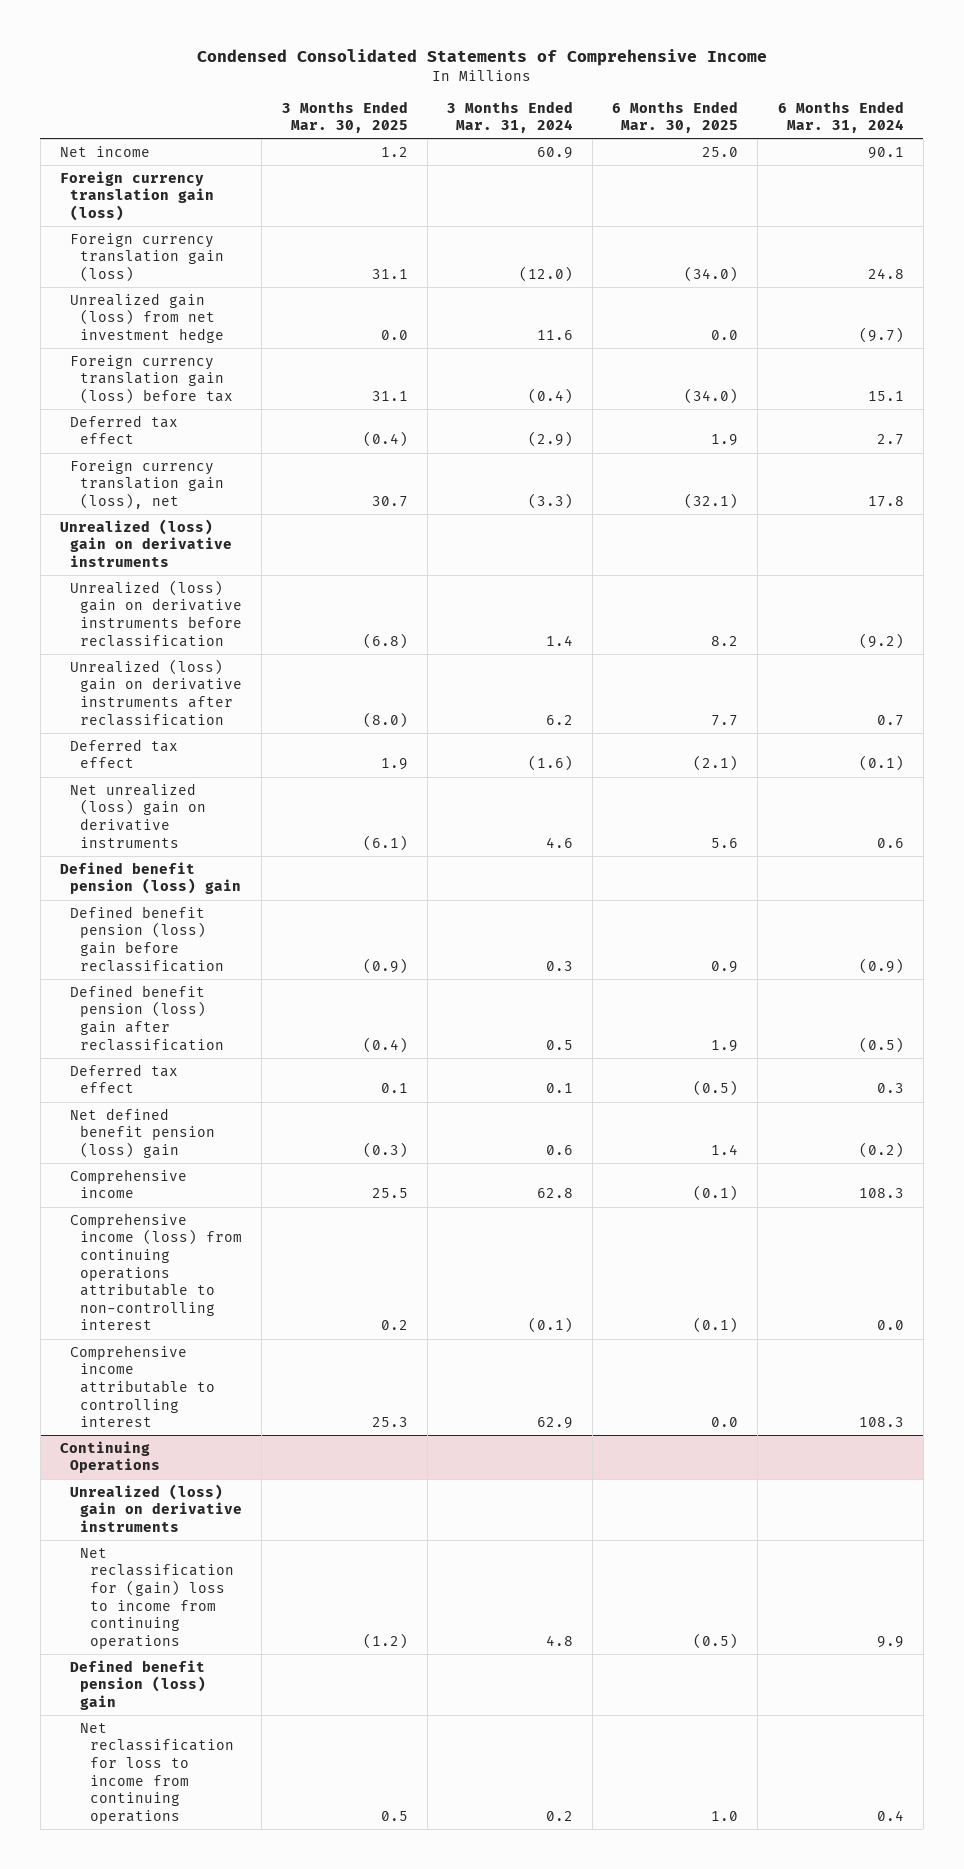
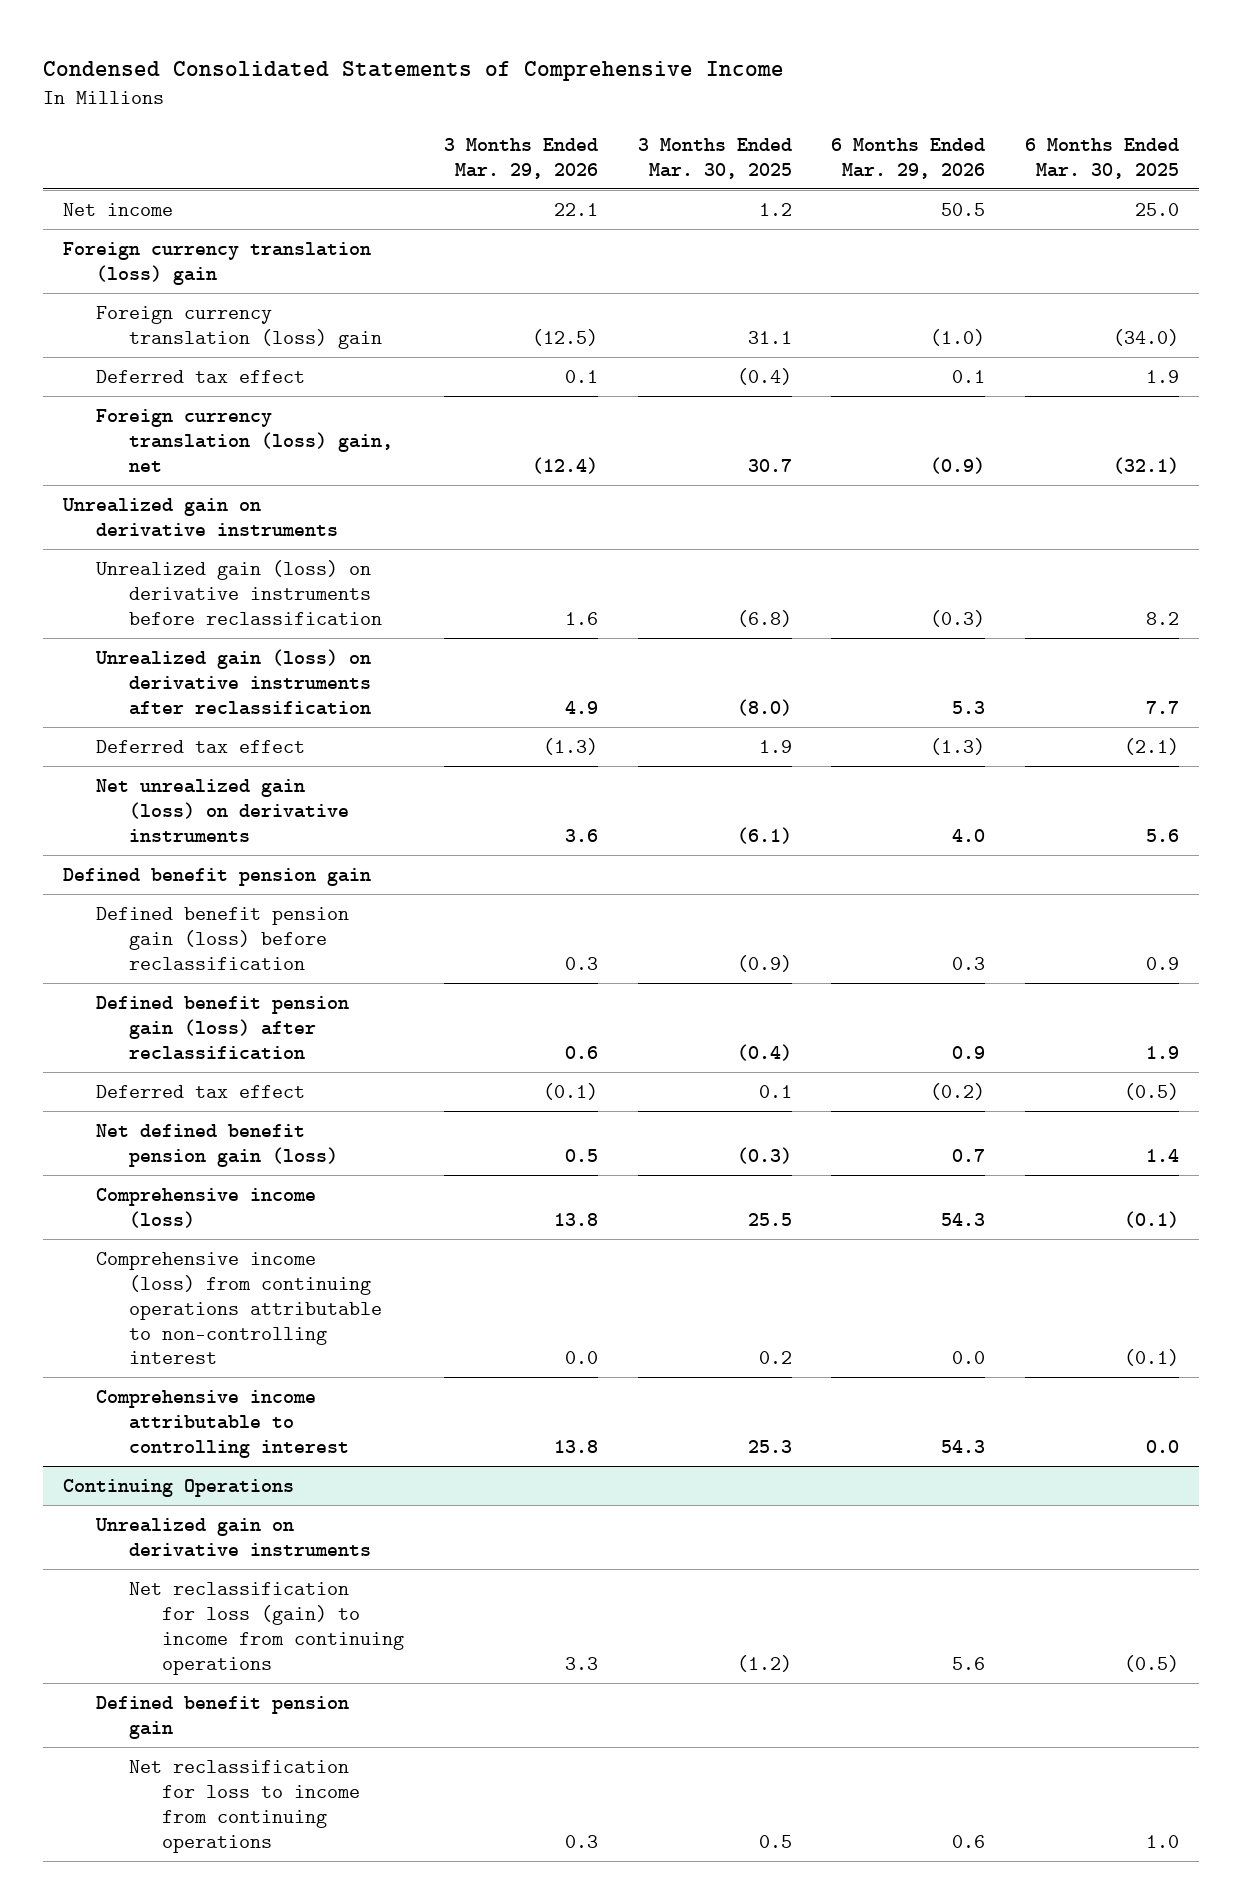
- | 3 Months Ended Mar. 30, 2025 | 3 Months Ended Mar. 31, 2024 | 6 Months Ended Mar. 30, 2025 | 6 Months Ended Mar. 31, 2024
+ | 3 Months Ended Mar. 29, 2026 | 3 Months Ended Mar. 30, 2025 | 6 Months Ended Mar. 29, 2026 | 6 Months Ended Mar. 30, 2025
- Foreign currency translation gain (loss)
- Foreign currency translation gain (loss) | 31.1 | (12.0) | (34.0) | 24.8
- Unrealized gain (loss) from net investment hedge | 0.0 | 11.6 | 0.0 | (9.7)
- Foreign currency translation gain (loss) before tax | 31.1 | (0.4) | (34.0) | 15.1
+ Foreign currency translation (loss) gain
+ Foreign currency translation (loss) gain | (12.5) | 31.1 | (1.0) | (34.0)
- Foreign currency translation gain (loss), net | 30.7 | (3.3) | (32.1) | 17.8
- Unrealized (loss) gain on derivative instruments
- Unrealized (loss) gain on derivative instruments before reclassification | (6.8) | 1.4 | 8.2 | (9.2)
- Unrealized (loss) gain on derivative instruments after reclassification | (8.0) | 6.2 | 7.7 | 0.7
+ Foreign currency translation (loss) gain, net | (12.4) | 30.7 | (0.9) | (32.1)
+ Unrealized gain on derivative instruments
+ Unrealized gain (loss) on derivative instruments before reclassification | 1.6 | (6.8) | (0.3) | 8.2
+ Unrealized gain (loss) on derivative instruments after reclassification | 4.9 | (8.0) | 5.3 | 7.7
- Net unrealized (loss) gain on derivative instruments | (6.1) | 4.6 | 5.6 | 0.6
- Defined benefit pension (loss) gain
- Defined benefit pension (loss) gain before reclassification | (0.9) | 0.3 | 0.9 | (0.9)
- Defined benefit pension (loss) gain after reclassification | (0.4) | 0.5 | 1.9 | (0.5)
+ Net unrealized gain (loss) on derivative instruments | 3.6 | (6.1) | 4.0 | 5.6
+ Defined benefit pension gain
+ Defined benefit pension gain (loss) before reclassification | 0.3 | (0.9) | 0.3 | 0.9
+ Defined benefit pension gain (loss) after reclassification | 0.6 | (0.4) | 0.9 | 1.9
- Net defined benefit pension (loss) gain | (0.3) | 0.6 | 1.4 | (0.2)
- Comprehensive income | 25.5 | 62.8 | (0.1) | 108.3
+ Net defined benefit pension gain (loss) | 0.5 | (0.3) | 0.7 | 1.4
+ Comprehensive income (loss) | 13.8 | 25.5 | 54.3 | (0.1)
@ Continuing Operations
- Unrealized (loss) gain on derivative instruments
- Net reclassification for (gain) loss to income from continuing operations | (1.2) | 4.8 | (0.5) | 9.9
- Defined benefit pension (loss) gain
+ Unrealized gain on derivative instruments
+ Net reclassification for loss (gain) to income from continuing operations | 3.3 | (1.2) | 5.6 | (0.5)
+ Defined benefit pension gain

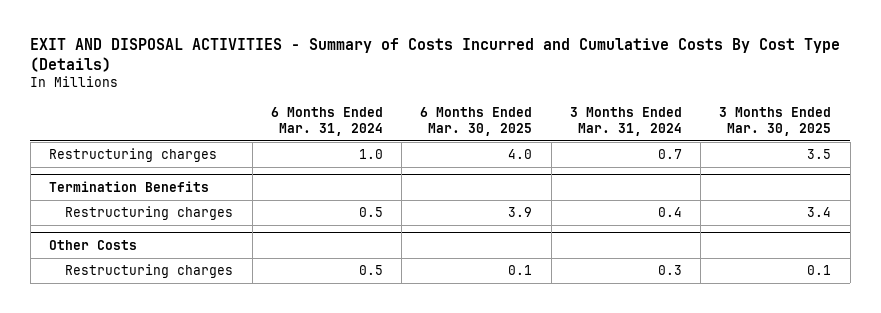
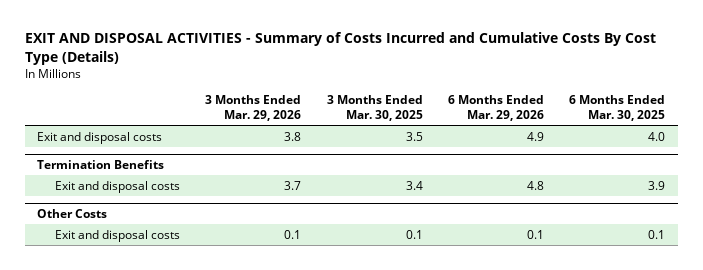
- | 6 Months Ended Mar. 31, 2024 | 6 Months Ended Mar. 30, 2025 | 3 Months Ended Mar. 31, 2024 | 3 Months Ended Mar. 30, 2025
+ | 3 Months Ended Mar. 29, 2026 | 3 Months Ended Mar. 30, 2025 | 6 Months Ended Mar. 29, 2026 | 6 Months Ended Mar. 30, 2025
- Restructuring charges | 1.0 | 4.0 | 0.7 | 3.5
+ Exit and disposal costs | 3.8 | 3.5 | 4.9 | 4.0
@ Termination Benefits
- Restructuring charges | 0.5 | 3.9 | 0.4 | 3.4
+ Exit and disposal costs | 3.7 | 3.4 | 4.8 | 3.9
@ Other Costs
- Restructuring charges | 0.5 | 0.1 | 0.3 | 0.1
+ Exit and disposal costs | 0.1 | 0.1 | 0.1 | 0.1

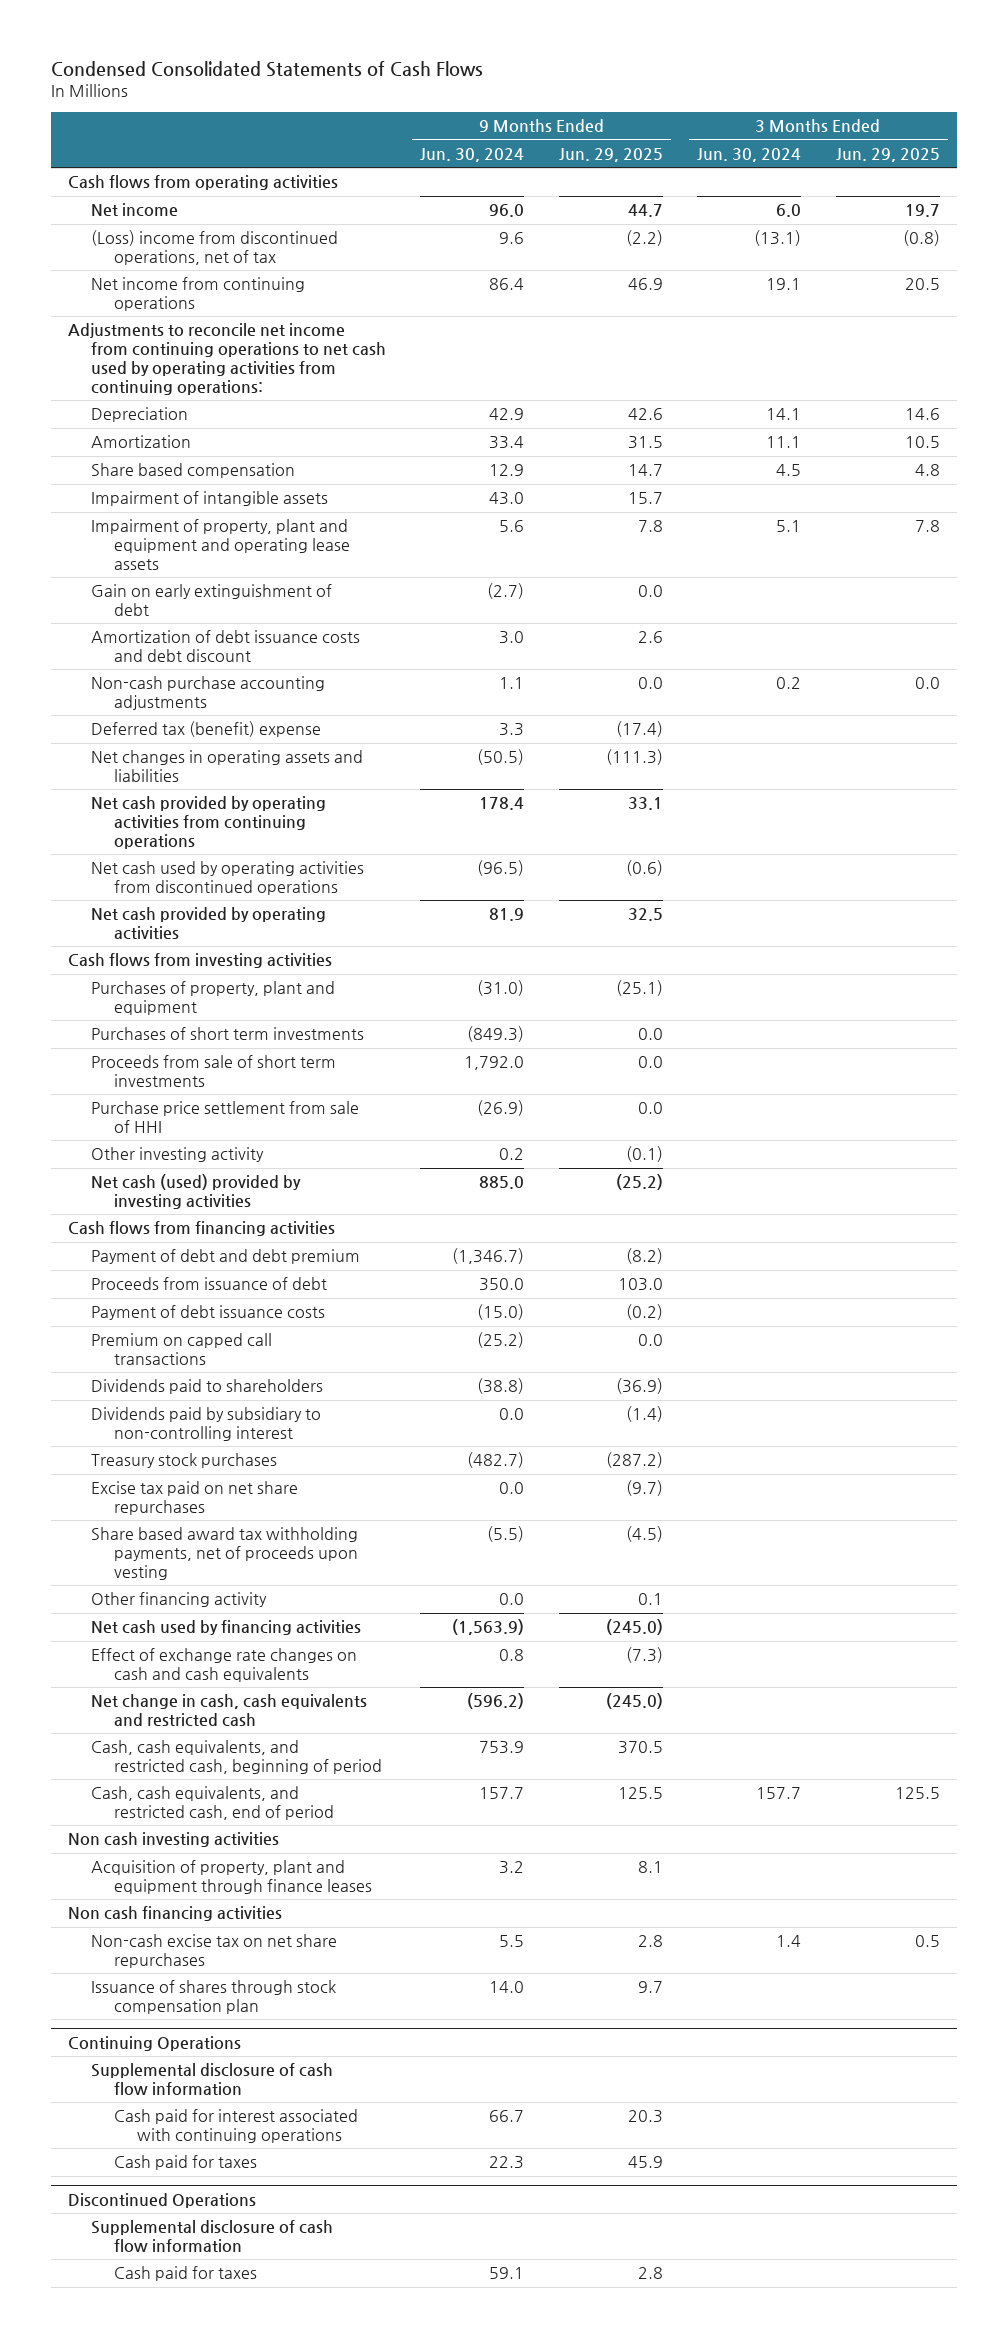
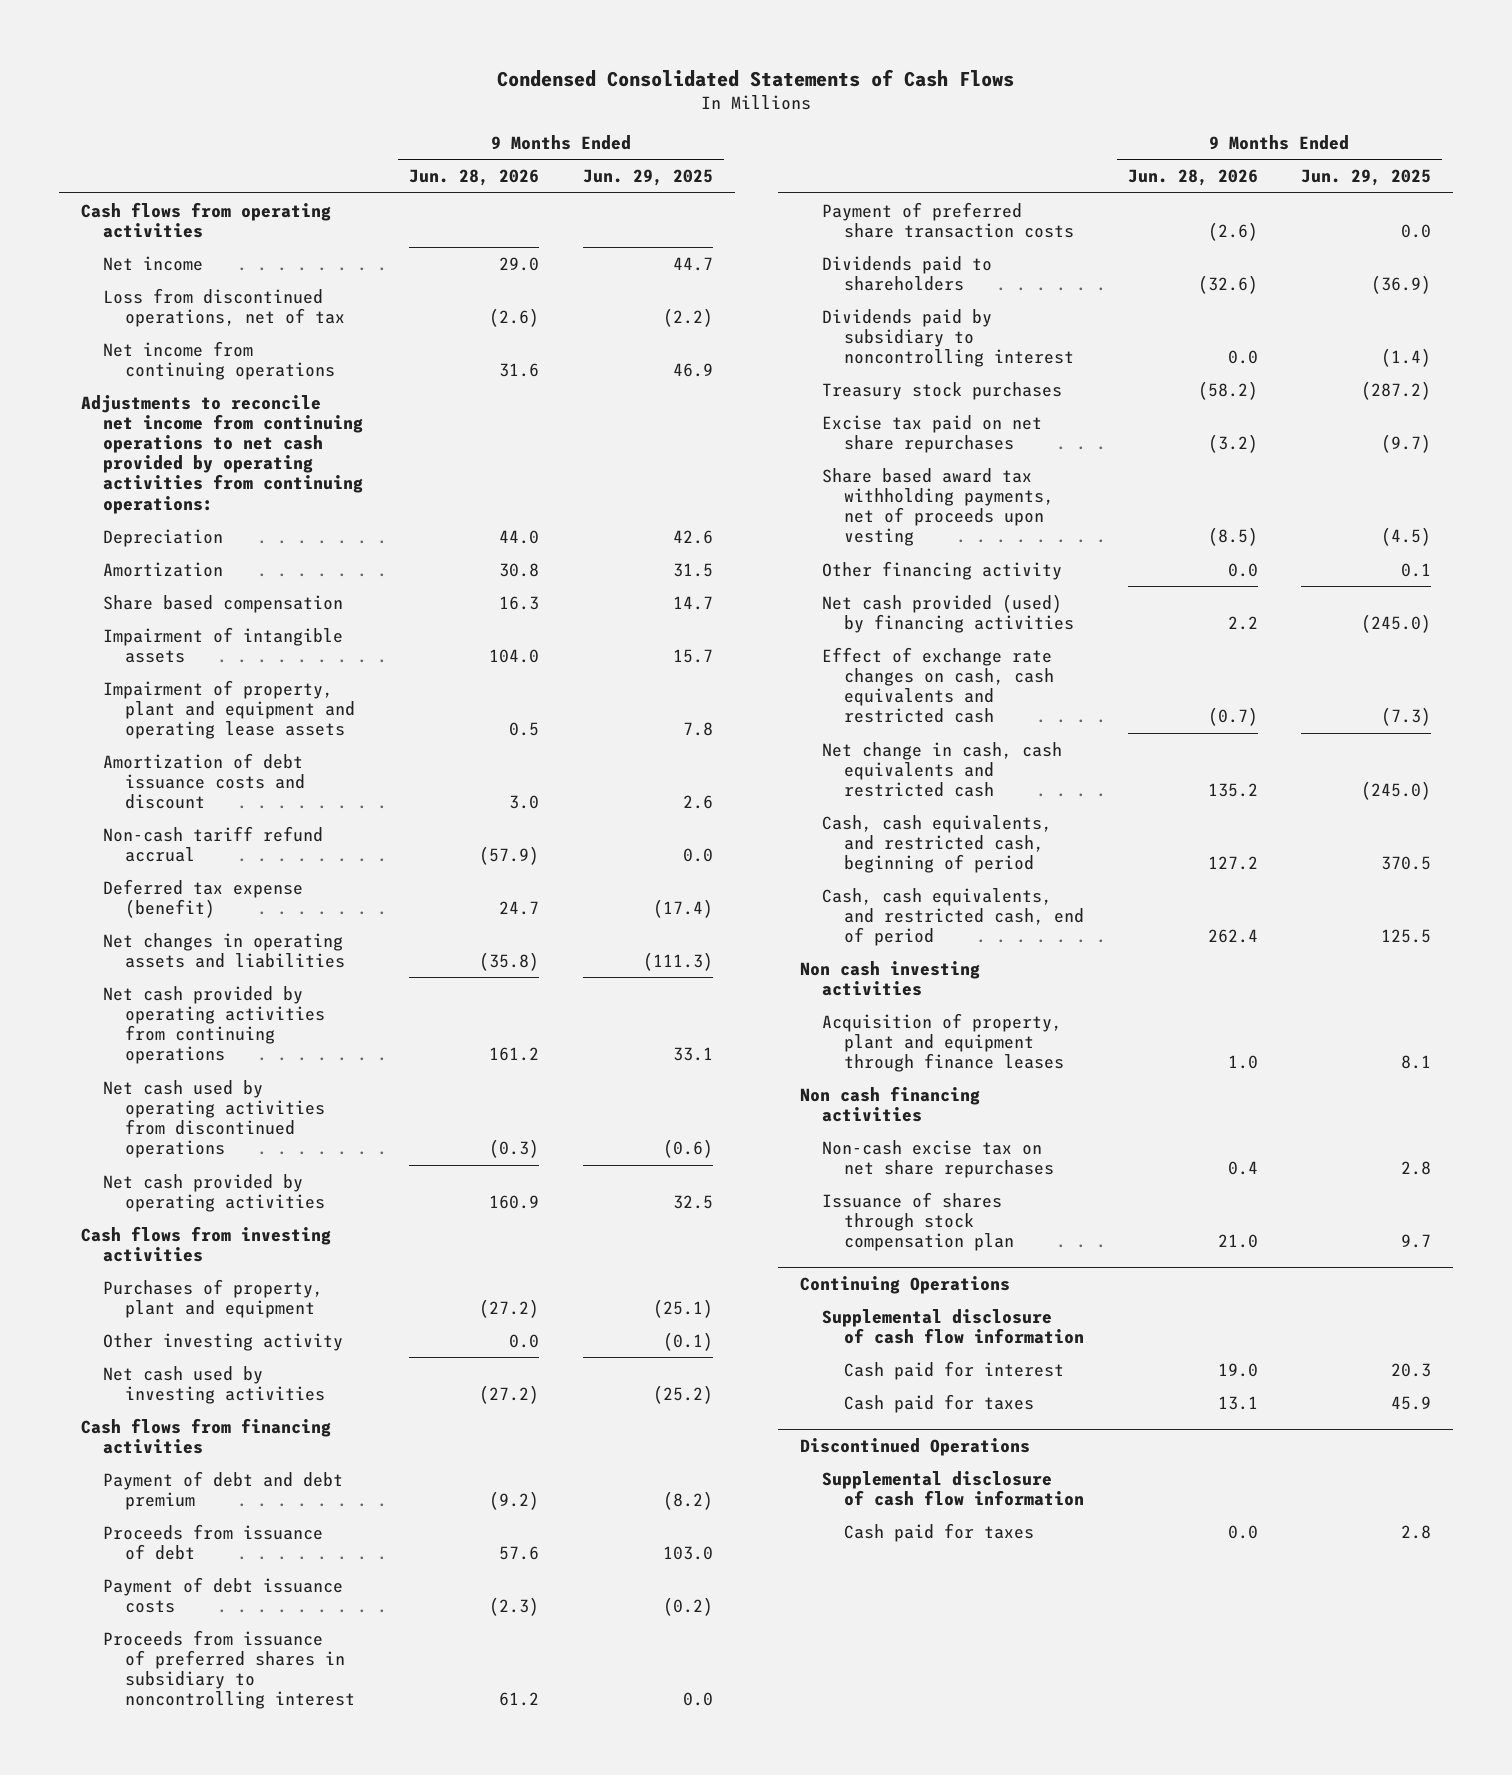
- | 9 Months Ended Jun. 30, 2024 | 9 Months Ended Jun. 29, 2025 | 3 Months Ended Jun. 30, 2024 | 3 Months Ended Jun. 29, 2025
+ | 9 Months Ended Jun. 28, 2026 | 9 Months Ended Jun. 29, 2025
- (Loss) income from discontinued operations, net of tax | 9.6 | (2.2) | (13.1) | (0.8)
+ Loss from discontinued operations, net of tax | (2.6) | (2.2)
- Adjustments to reconcile net income from continuing operations to net cash used by operating activities from continuing operations:
+ Adjustments to reconcile net income from continuing operations to net cash provided by operating activities from continuing operations:
- Gain on early extinguishment of debt | (2.7) | 0.0 | |
- Amortization of debt issuance costs and debt discount | 3.0 | 2.6 | |
- Non-cash purchase accounting adjustments | 1.1 | 0.0 | 0.2 | 0.0
- Deferred tax (benefit) expense | 3.3 | (17.4) | |
+ Amortization of debt issuance costs and discount | 3.0 | 2.6
+ Non-cash tariff refund accrual | (57.9) | 0.0
+ Deferred tax expense (benefit) | 24.7 | (17.4)
- Purchases of short term investments | (849.3) | 0.0 | |
- Proceeds from sale of short term investments | 1,792.0 | 0.0 | |
- Purchase price settlement from sale of HHI | (26.9) | 0.0 | |
- Net cash (used) provided by investing activities | 885.0 | (25.2) | |
+ Net cash used by investing activities | (27.2) | (25.2)
- Premium on capped call transactions | (25.2) | 0.0 | |
+ Proceeds from issuance of preferred shares in subsidiary to noncontrolling interest | 61.2 | 0.0
+ Payment of preferred share transaction costs | (2.6) | 0.0
- Dividends paid by subsidiary to non-controlling interest | 0.0 | (1.4) | |
+ Dividends paid by subsidiary to noncontrolling interest | 0.0 | (1.4)
- Net cash used by financing activities | (1,563.9) | (245.0) | |
- Effect of exchange rate changes on cash and cash equivalents | 0.8 | (7.3) | |
+ Net cash provided (used) by financing activities | 2.2 | (245.0)
+ Effect of exchange rate changes on cash, cash equivalents and restricted cash | (0.7) | (7.3)
@ Continuing Operations
- Cash paid for interest associated with continuing operations | 66.7 | 20.3 | |
+ Cash paid for interest | 19.0 | 20.3

